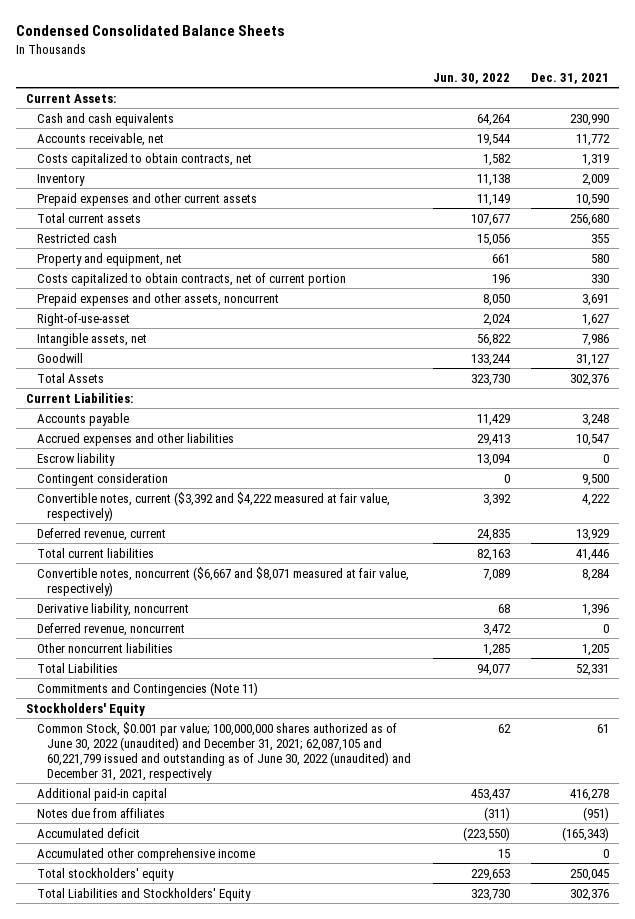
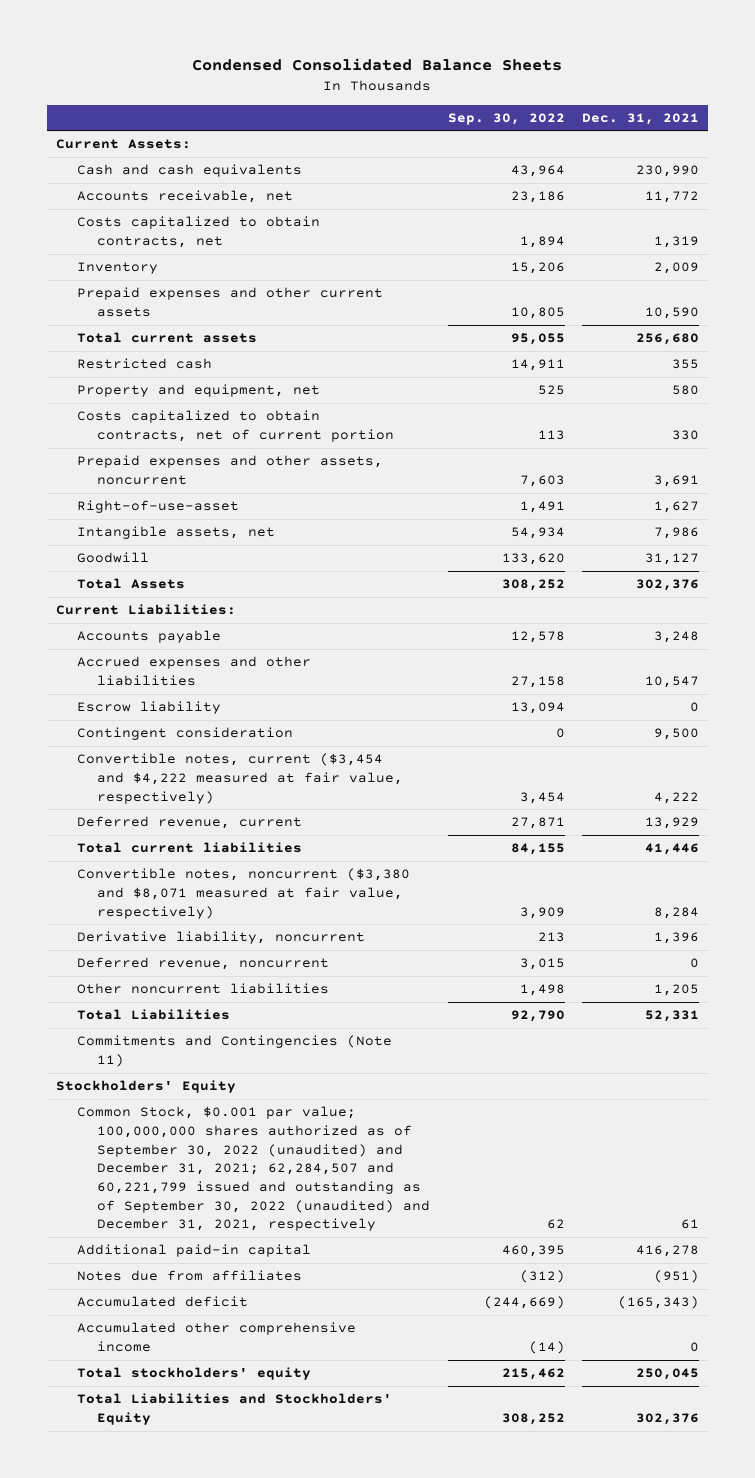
- | Jun. 30, 2022 | Dec. 31, 2021
+ | Sep. 30, 2022 | Dec. 31, 2021
- Convertible notes, current ($3,392 and $4,222 measured at fair value, respectively) | 3,392 | 4,222
+ Convertible notes, current ($3,454 and $4,222 measured at fair value, respectively) | 3,454 | 4,222
- Convertible notes, noncurrent ($6,667 and $8,071 measured at fair value, respectively) | 7,089 | 8,284
+ Convertible notes, noncurrent ($3,380 and $8,071 measured at fair value, respectively) | 3,909 | 8,284
- Common Stock, $0.001 par value; 100,000,000 shares authorized as of June 30, 2022 (unaudited) and December 31, 2021; 62,087,105 and 60,221,799 issued and outstanding as of June 30, 2022 (unaudited) and December 31, 2021, respectively | 62 | 61
+ Common Stock, $0.001 par value; 100,000,000 shares authorized as of September 30, 2022 (unaudited) and December 31, 2021; 62,284,507 and 60,221,799 issued and outstanding as of September 30, 2022 (unaudited) and December 31, 2021, respectively | 62 | 61

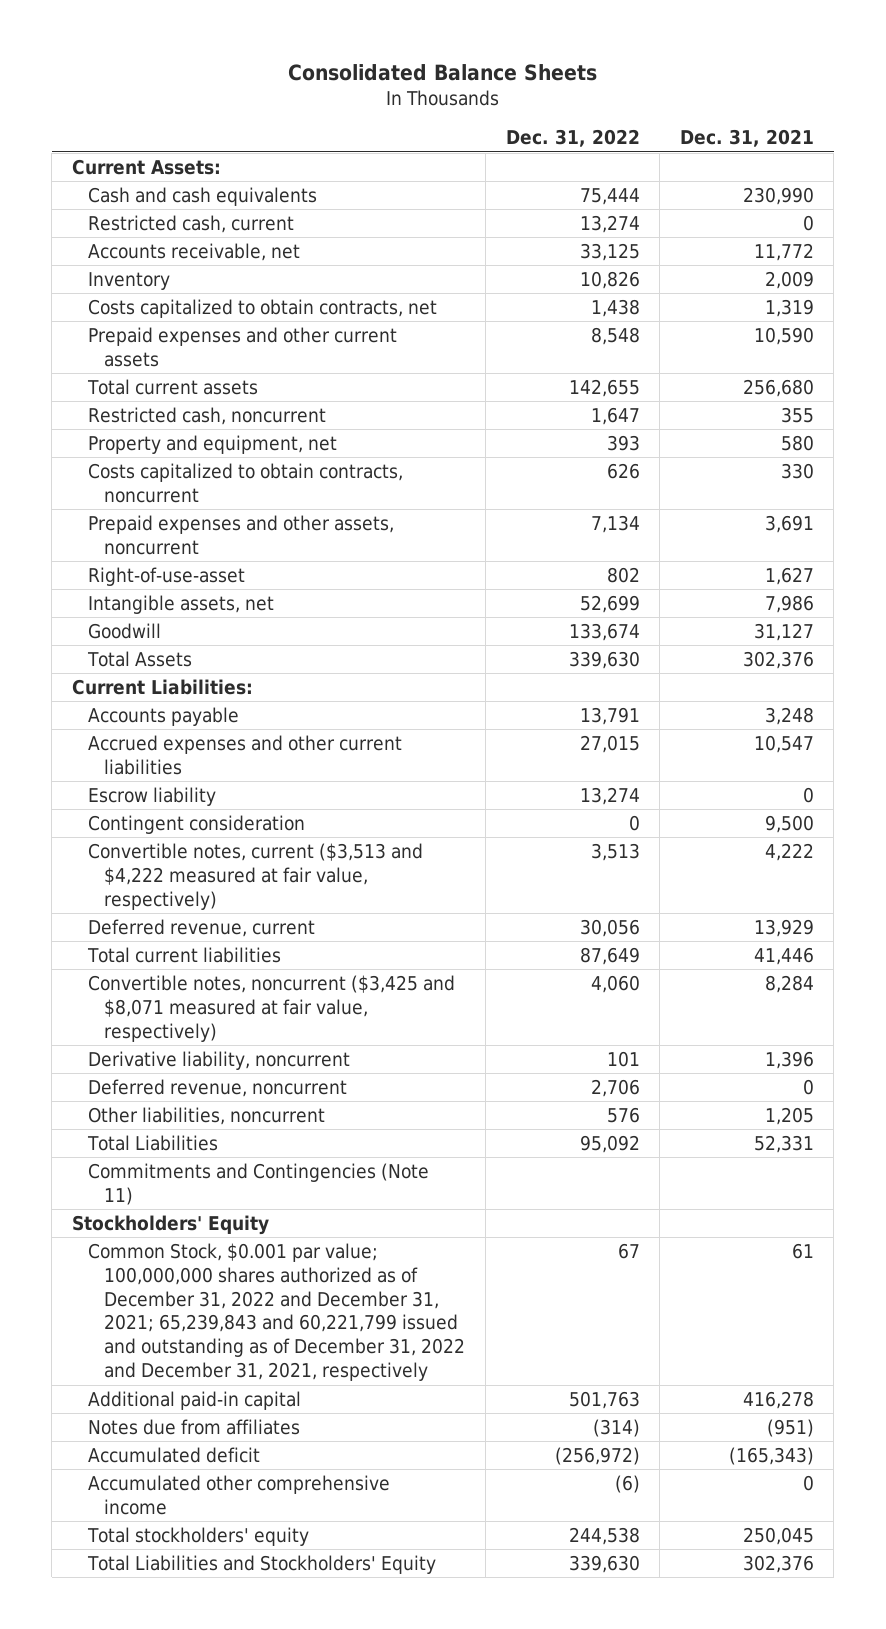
- Condensed Consolidated Balance Sheets
+ Consolidated Balance Sheets
- | Sep. 30, 2022 | Dec. 31, 2021
+ | Dec. 31, 2022 | Dec. 31, 2021
+ Restricted cash, current | 13,274 | 0
moved down: Costs capitalized to obtain contracts, net | 1,438 | 1,319
- Restricted cash | 14,911 | 355
+ Restricted cash, noncurrent | 1,647 | 355
- Costs capitalized to obtain contracts, net of current portion | 113 | 330
+ Costs capitalized to obtain contracts, noncurrent | 626 | 330
- Accrued expenses and other liabilities | 27,158 | 10,547
+ Accrued expenses and other current liabilities | 27,015 | 10,547
- Convertible notes, current ($3,454 and $4,222 measured at fair value, respectively) | 3,454 | 4,222
+ Convertible notes, current ($3,513 and $4,222 measured at fair value, respectively) | 3,513 | 4,222
- Convertible notes, noncurrent ($3,380 and $8,071 measured at fair value, respectively) | 3,909 | 8,284
+ Convertible notes, noncurrent ($3,425 and $8,071 measured at fair value, respectively) | 4,060 | 8,284
- Other noncurrent liabilities | 1,498 | 1,205
+ Other liabilities, noncurrent | 576 | 1,205
- Common Stock, $0.001 par value; 100,000,000 shares authorized as of September 30, 2022 (unaudited) and December 31, 2021; 62,284,507 and 60,221,799 issued and outstanding as of September 30, 2022 (unaudited) and December 31, 2021, respectively | 62 | 61
+ Common Stock, $0.001 par value; 100,000,000 shares authorized as of December 31, 2022 and December 31, 2021; 65,239,843 and 60,221,799 issued and outstanding as of December 31, 2022 and December 31, 2021, respectively | 67 | 61

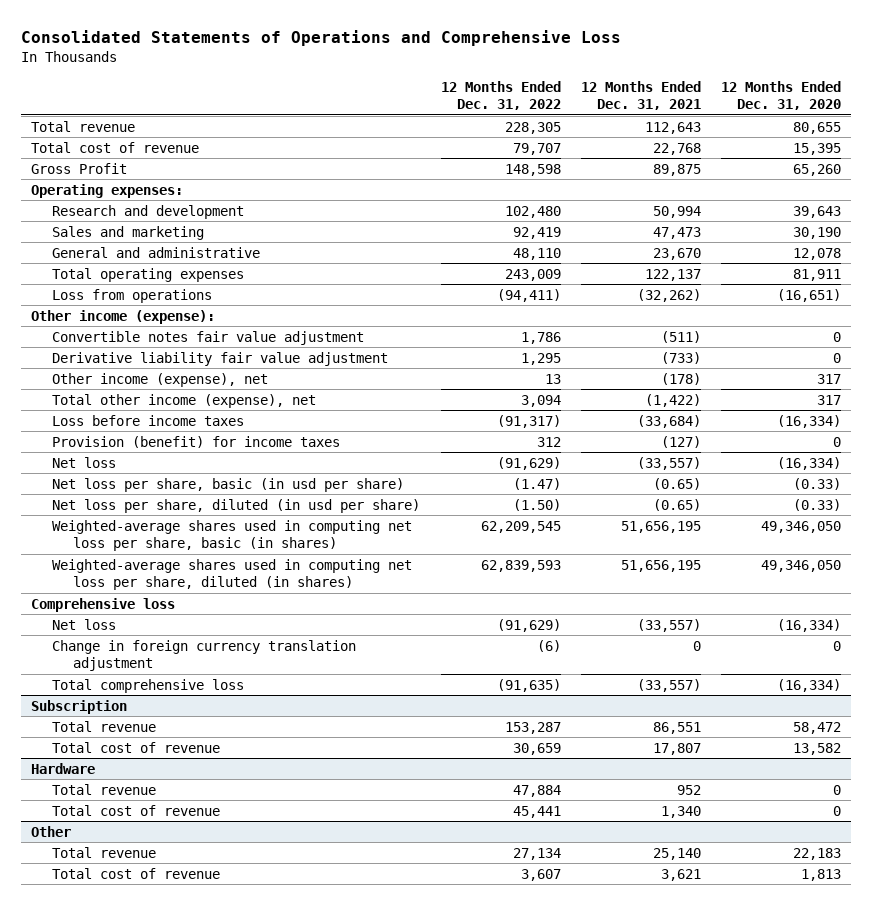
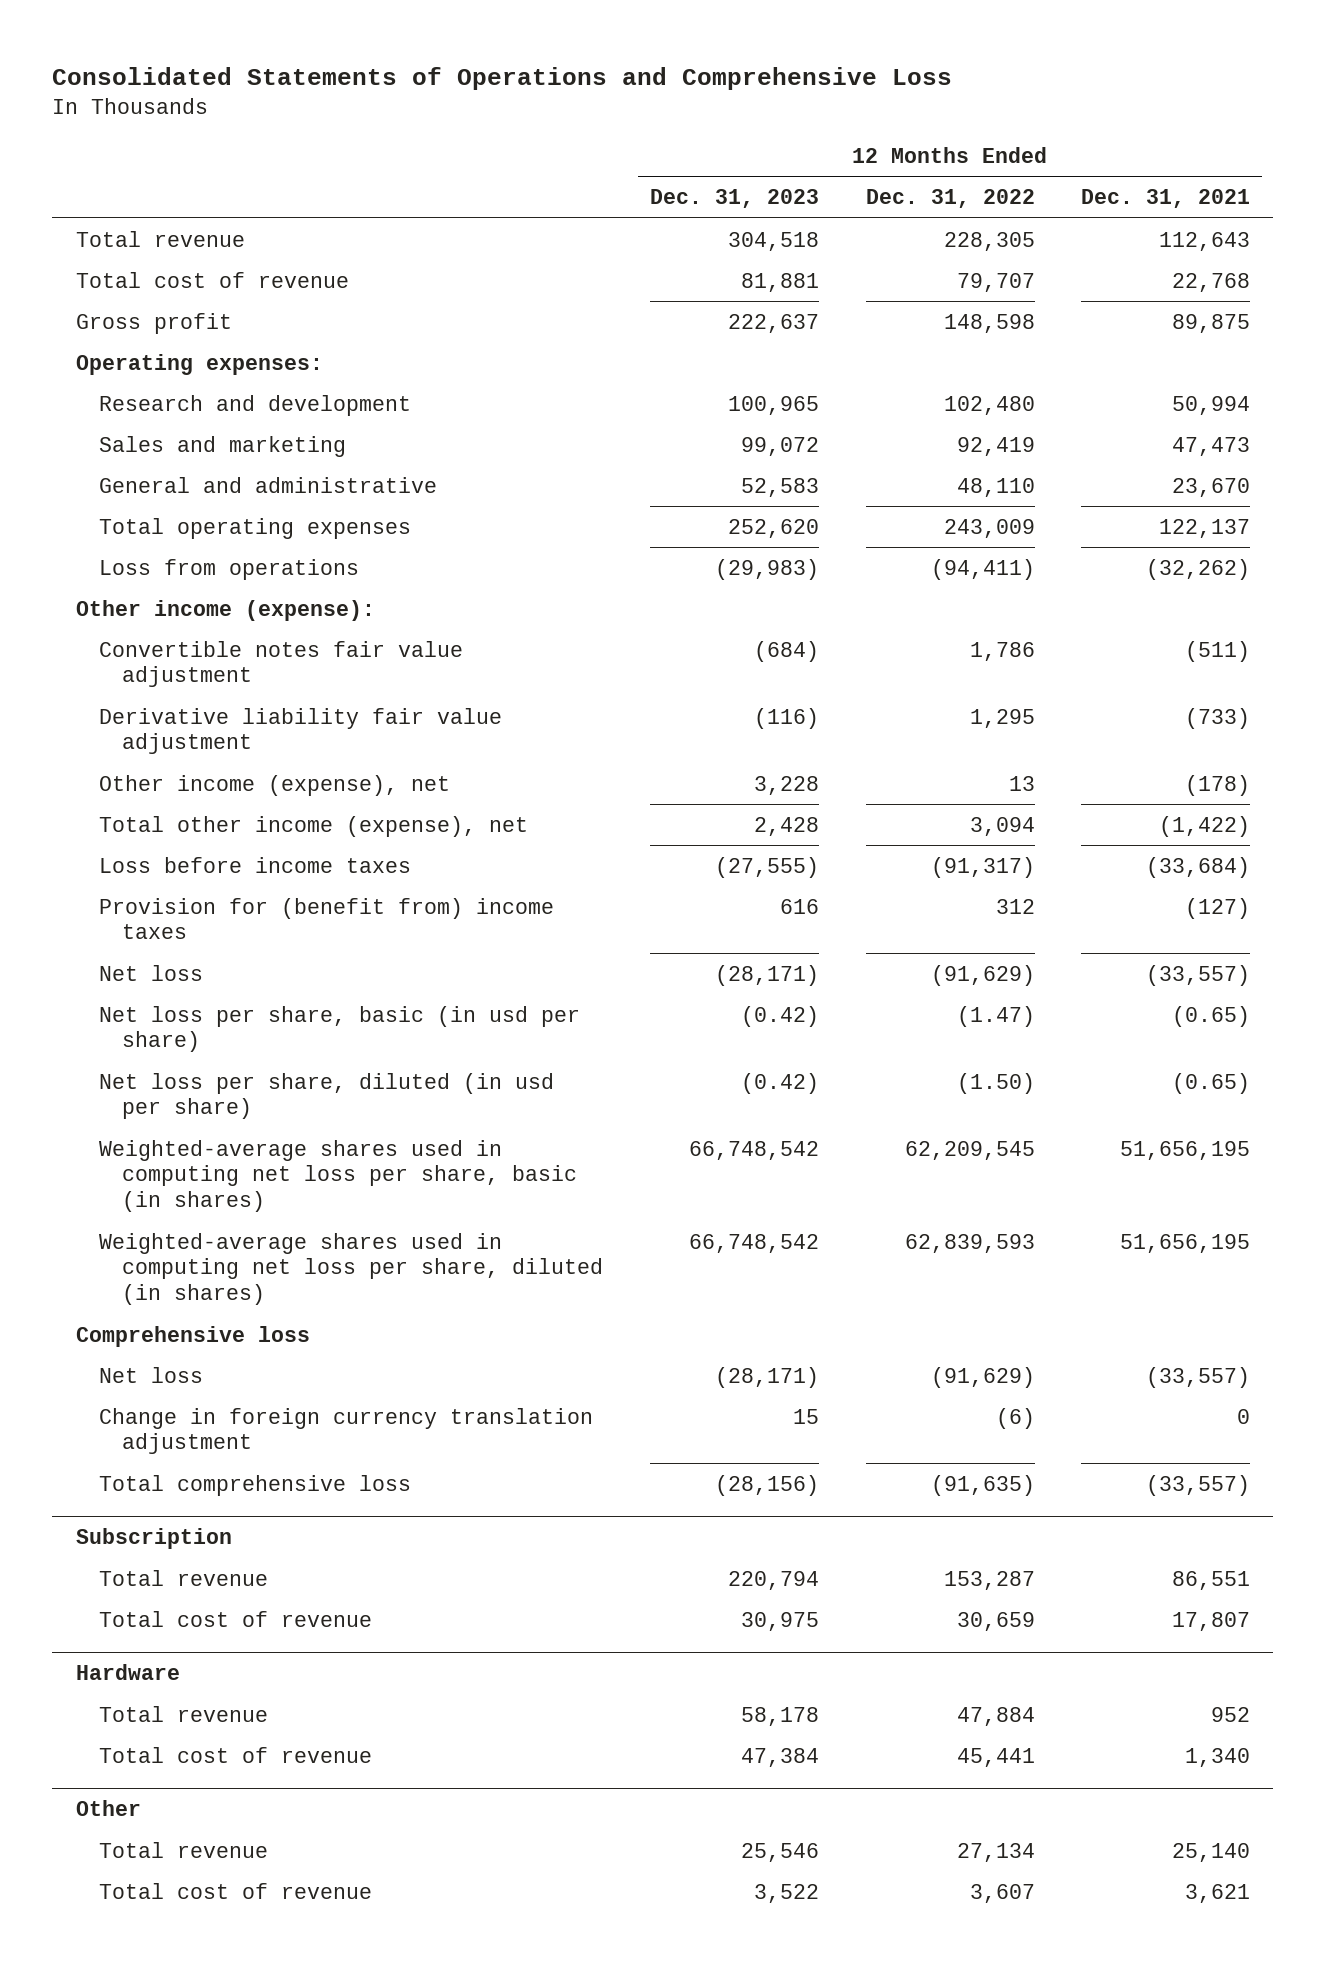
- | 12 Months Ended Dec. 31, 2022 | 12 Months Ended Dec. 31, 2021 | 12 Months Ended Dec. 31, 2020
+ | 12 Months Ended Dec. 31, 2023 | 12 Months Ended Dec. 31, 2022 | 12 Months Ended Dec. 31, 2021
- Gross Profit | 148,598 | 89,875 | 65,260
+ Gross profit | 222,637 | 148,598 | 89,875
- Provision (benefit) for income taxes | 312 | (127) | 0
+ Provision for (benefit from) income taxes | 616 | 312 | (127)

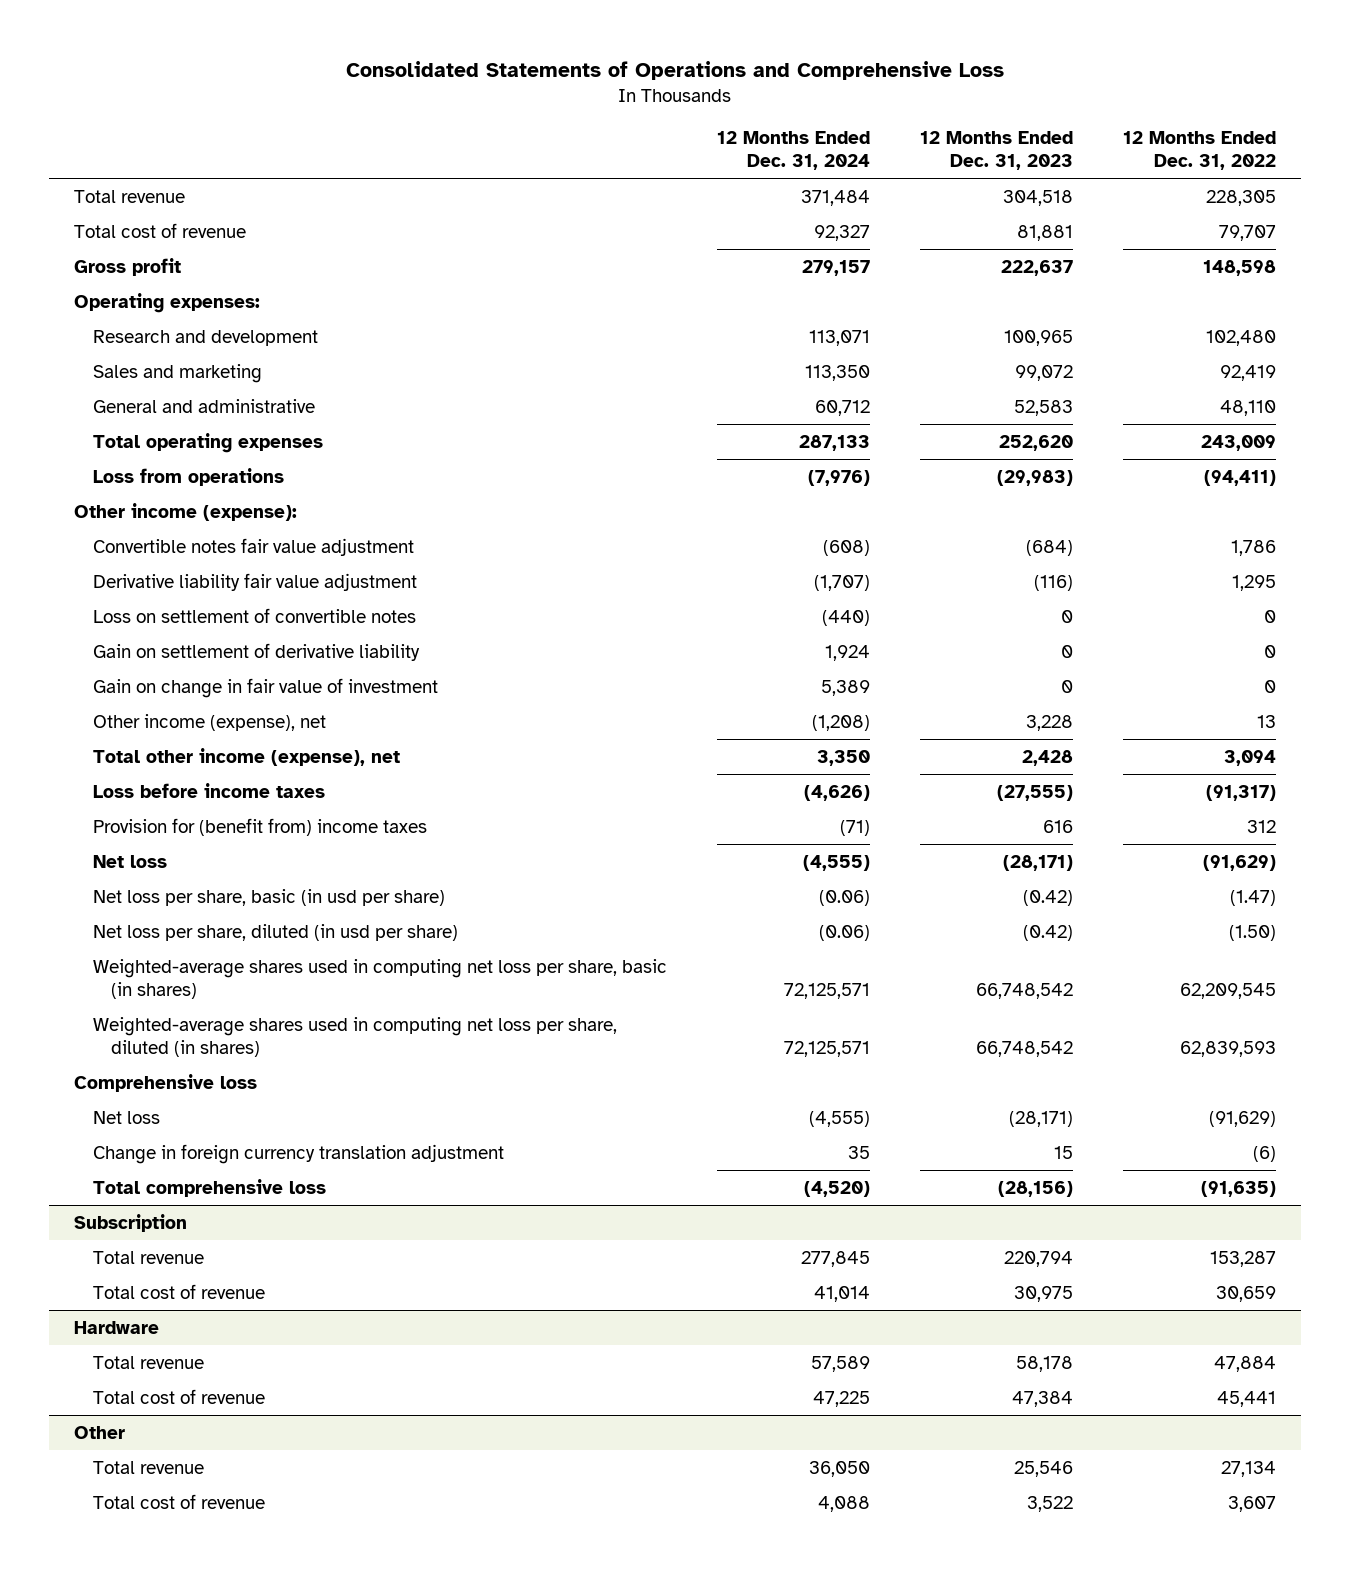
- | 12 Months Ended Dec. 31, 2023 | 12 Months Ended Dec. 31, 2022 | 12 Months Ended Dec. 31, 2021
+ | 12 Months Ended Dec. 31, 2024 | 12 Months Ended Dec. 31, 2023 | 12 Months Ended Dec. 31, 2022
+ Loss on settlement of convertible notes | (440) | 0 | 0
+ Gain on settlement of derivative liability | 1,924 | 0 | 0
+ Gain on change in fair value of investment | 5,389 | 0 | 0

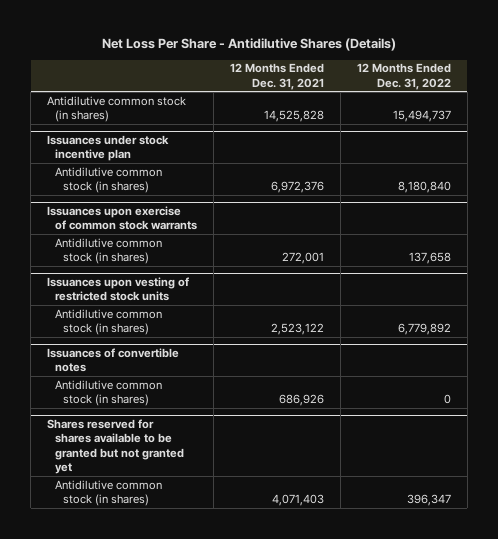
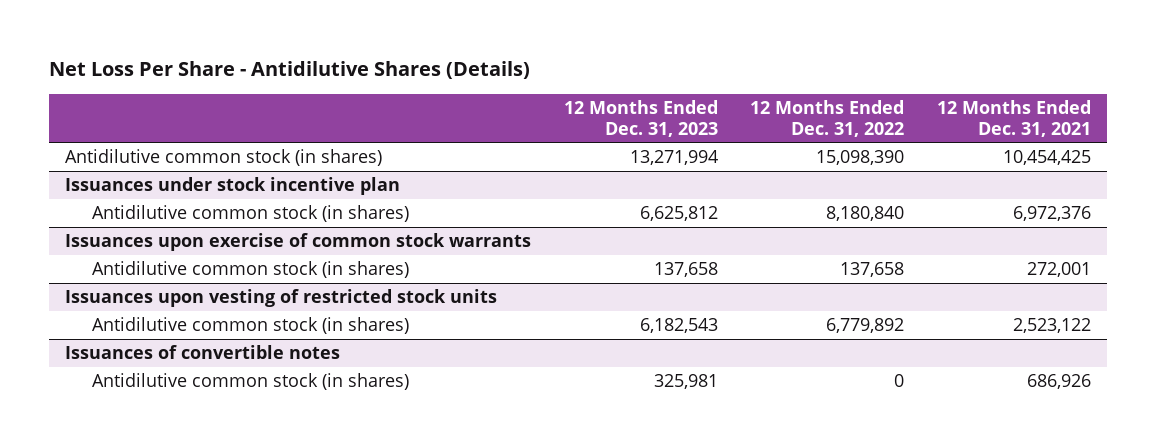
- | 12 Months Ended Dec. 31, 2021 | 12 Months Ended Dec. 31, 2022
+ | 12 Months Ended Dec. 31, 2023 | 12 Months Ended Dec. 31, 2022 | 12 Months Ended Dec. 31, 2021
- Antidilutive common stock (in shares) | 14,525,828 | 15,494,737
+ Antidilutive common stock (in shares) | 13,271,994 | 15,098,390 | 10,454,425
- Shares reserved for shares available to be granted but not granted yet
- Antidilutive common stock (in shares) | 4,071,403 | 396,347

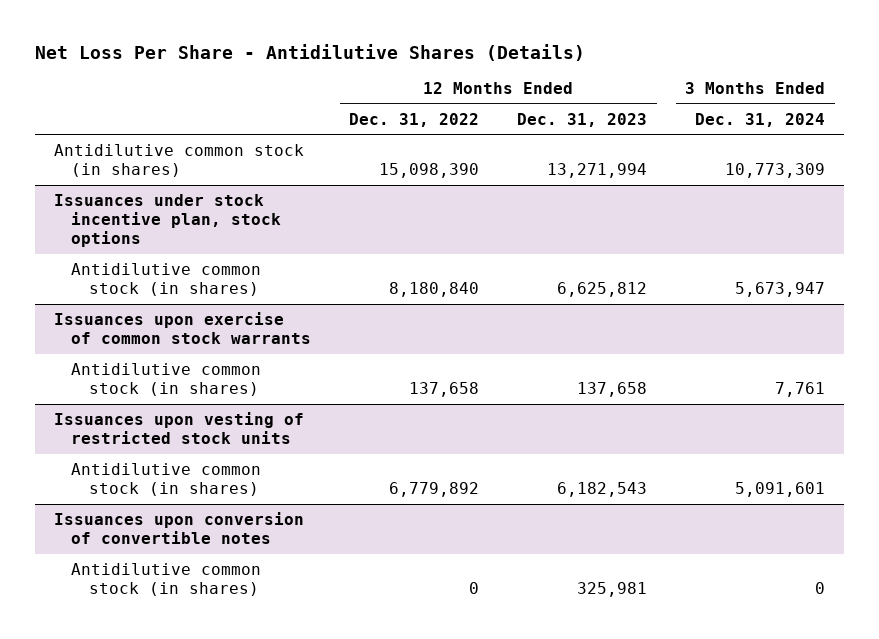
- | 12 Months Ended Dec. 31, 2023 | 12 Months Ended Dec. 31, 2022 | 12 Months Ended Dec. 31, 2021
+ | 12 Months Ended Dec. 31, 2022 | 12 Months Ended Dec. 31, 2023 | 3 Months Ended Dec. 31, 2024
- Issuances under stock incentive plan
+ Issuances under stock incentive plan, stock options
- Issuances of convertible notes
+ Issuances upon conversion of convertible notes

